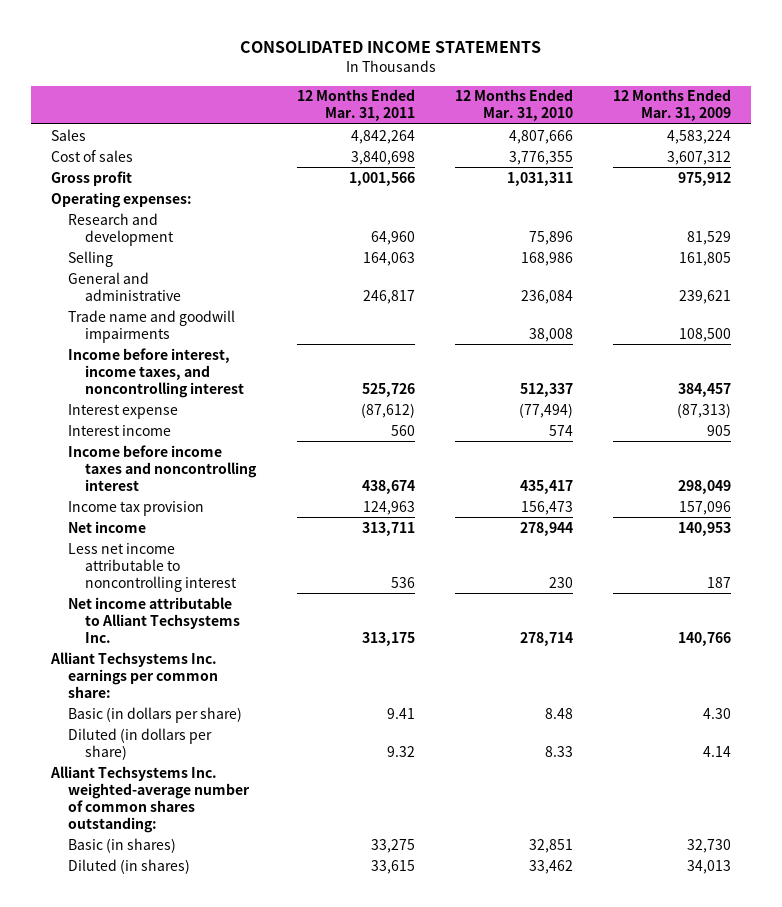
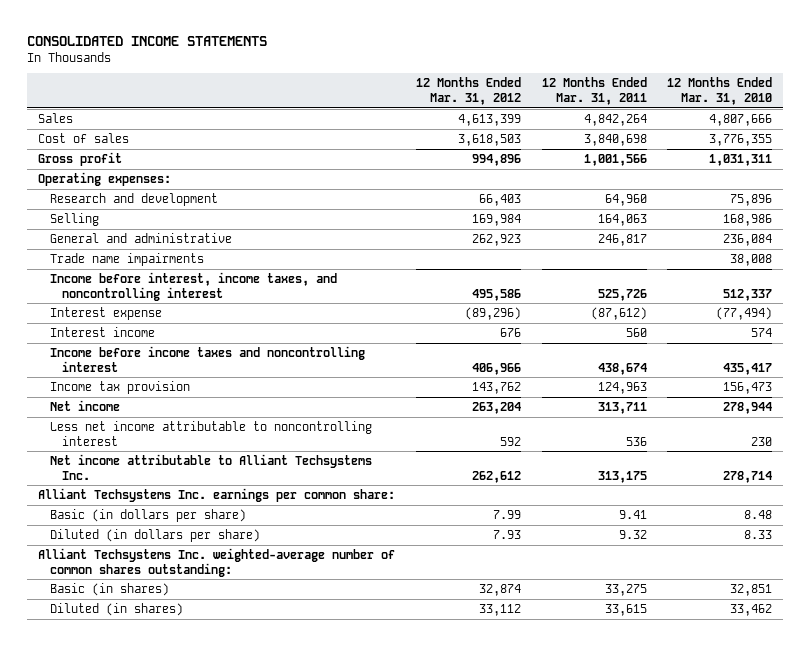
- | 12 Months Ended Mar. 31, 2011 | 12 Months Ended Mar. 31, 2010 | 12 Months Ended Mar. 31, 2009
+ | 12 Months Ended Mar. 31, 2012 | 12 Months Ended Mar. 31, 2011 | 12 Months Ended Mar. 31, 2010
- Trade name and goodwill impairments | | 38,008 | 108,500
+ Trade name impairments | | | 38,008

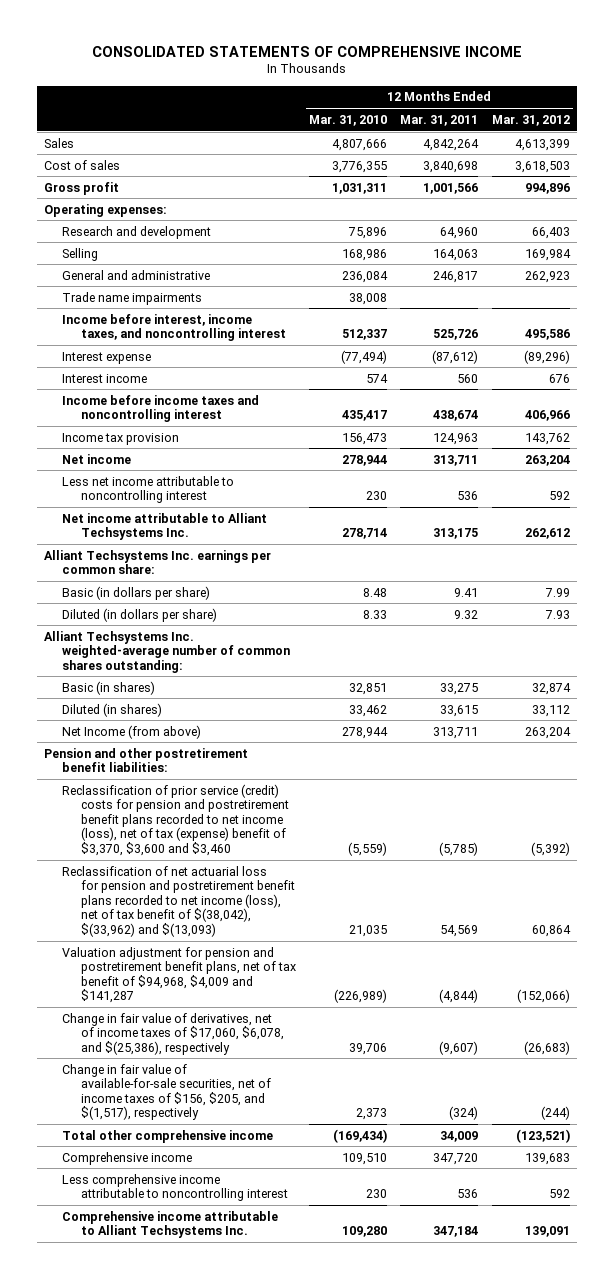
- CONSOLIDATED INCOME STATEMENTS
+ CONSOLIDATED STATEMENTS OF COMPREHENSIVE INCOME
- | 12 Months Ended Mar. 31, 2012 | 12 Months Ended Mar. 31, 2011 | 12 Months Ended Mar. 31, 2010
+ | 12 Months Ended Mar. 31, 2010 | 12 Months Ended Mar. 31, 2011 | 12 Months Ended Mar. 31, 2012
+ Net Income (from above) | 278,944 | 313,711 | 263,204
+ Pension and other postretirement benefit liabilities:
+ Reclassification of prior service (credit) costs for pension and postretirement benefit plans recorded to net income (loss), net of tax (expense) benefit of $3,370, $3,600 and $3,460 | (5,559) | (5,785) | (5,392)
+ Reclassification of net actuarial loss for pension and postretirement benefit plans recorded to net income (loss), net of tax benefit of $(38,042), $(33,962) and $(13,093) | 21,035 | 54,569 | 60,864
+ Valuation adjustment for pension and postretirement benefit plans, net of tax benefit of $94,968, $4,009 and $141,287 | (226,989) | (4,844) | (152,066)
+ Change in fair value of derivatives, net of income taxes of $17,060, $6,078, and $(25,386), respectively | 39,706 | (9,607) | (26,683)
+ Change in fair value of available-for-sale securities, net of income taxes of $156, $205, and $(1,517), respectively | 2,373 | (324) | (244)
+ Total other comprehensive income | (169,434) | 34,009 | (123,521)
+ Comprehensive income | 109,510 | 347,720 | 139,683
+ Less comprehensive income attributable to noncontrolling interest | 230 | 536 | 592
+ Comprehensive income attributable to Alliant Techsystems Inc. | 109,280 | 347,184 | 139,091

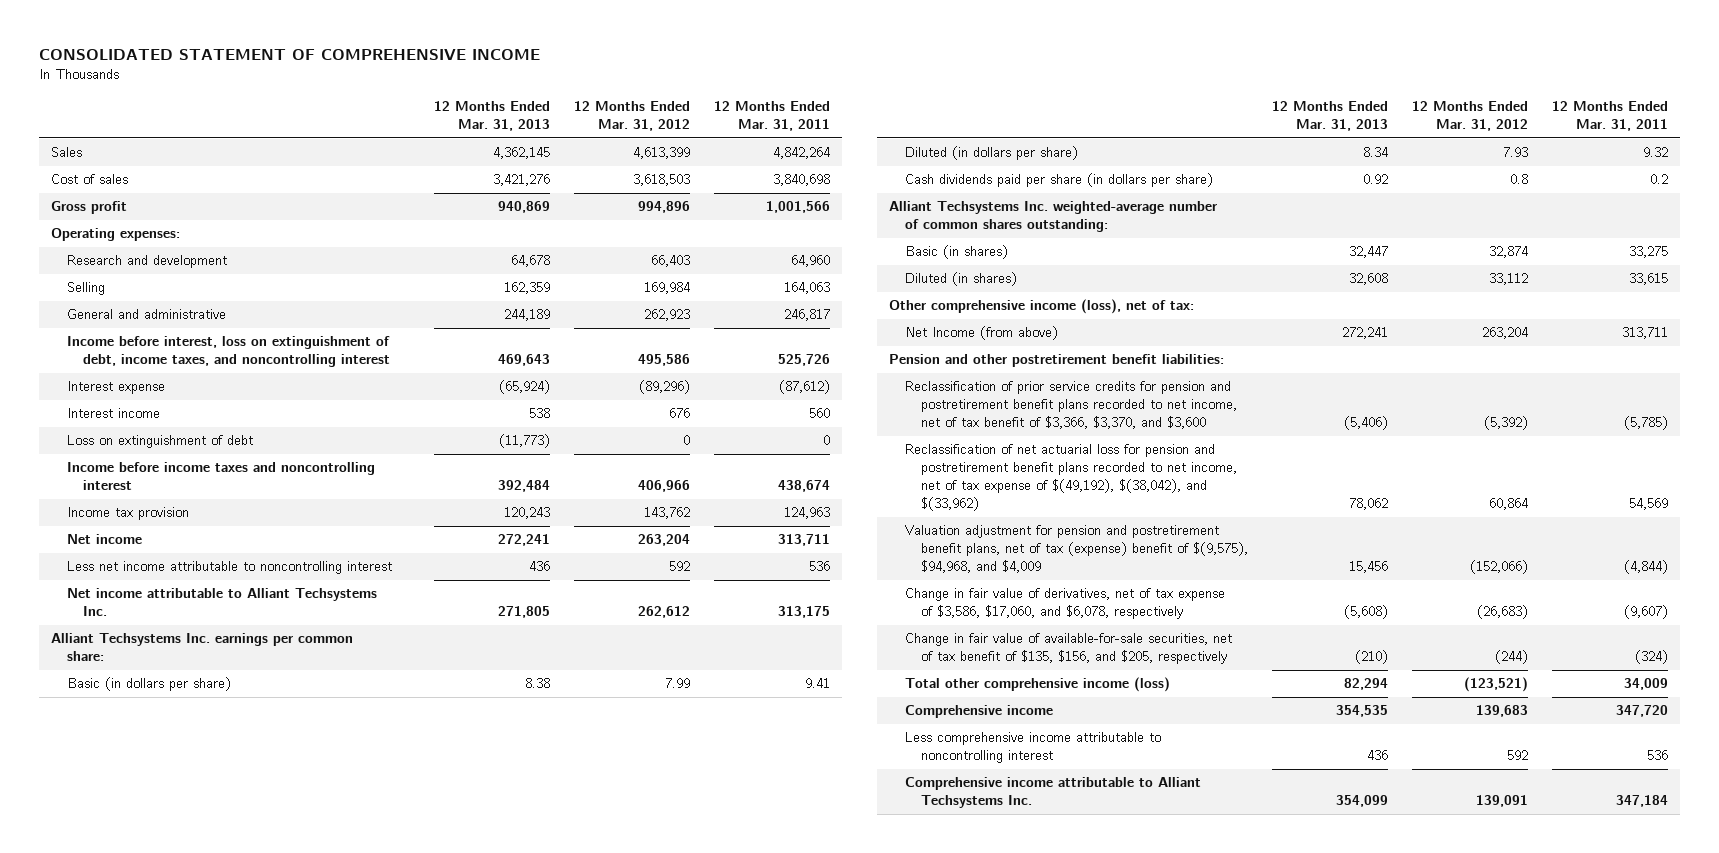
- CONSOLIDATED STATEMENTS OF COMPREHENSIVE INCOME
+ CONSOLIDATED STATEMENT OF COMPREHENSIVE INCOME
- | 12 Months Ended Mar. 31, 2010 | 12 Months Ended Mar. 31, 2011 | 12 Months Ended Mar. 31, 2012
+ | 12 Months Ended Mar. 31, 2013 | 12 Months Ended Mar. 31, 2012 | 12 Months Ended Mar. 31, 2011
- Trade name impairments | 38,008 | |
- Income before interest, income taxes, and noncontrolling interest | 512,337 | 525,726 | 495,586
+ Income before interest, loss on extinguishment of debt, income taxes, and noncontrolling interest | 469,643 | 495,586 | 525,726
+ Loss on extinguishment of debt | (11,773) | 0 | 0
+ Cash dividends paid per share (in dollars per share) | 0.92 | 0.8 | 0.2
+ Other comprehensive income (loss), net of tax:
- Reclassification of prior service (credit) costs for pension and postretirement benefit plans recorded to net income (loss), net of tax (expense) benefit of $3,370, $3,600 and $3,460 | (5,559) | (5,785) | (5,392)
- Reclassification of net actuarial loss for pension and postretirement benefit plans recorded to net income (loss), net of tax benefit of $(38,042), $(33,962) and $(13,093) | 21,035 | 54,569 | 60,864
- Valuation adjustment for pension and postretirement benefit plans, net of tax benefit of $94,968, $4,009 and $141,287 | (226,989) | (4,844) | (152,066)
- Change in fair value of derivatives, net of income taxes of $17,060, $6,078, and $(25,386), respectively | 39,706 | (9,607) | (26,683)
- Change in fair value of available-for-sale securities, net of income taxes of $156, $205, and $(1,517), respectively | 2,373 | (324) | (244)
- Total other comprehensive income | (169,434) | 34,009 | (123,521)
+ Reclassification of prior service credits for pension and postretirement benefit plans recorded to net income, net of tax benefit of $3,366, $3,370, and $3,600 | (5,406) | (5,392) | (5,785)
+ Reclassification of net actuarial loss for pension and postretirement benefit plans recorded to net income, net of tax expense of $(49,192), $(38,042), and $(33,962) | 78,062 | 60,864 | 54,569
+ Valuation adjustment for pension and postretirement benefit plans, net of tax (expense) benefit of $(9,575), $94,968, and $4,009 | 15,456 | (152,066) | (4,844)
+ Change in fair value of derivatives, net of tax expense of $3,586, $17,060, and $6,078, respectively | (5,608) | (26,683) | (9,607)
+ Change in fair value of available-for-sale securities, net of tax benefit of $135, $156, and $205, respectively | (210) | (244) | (324)
+ Total other comprehensive income (loss) | 82,294 | (123,521) | 34,009

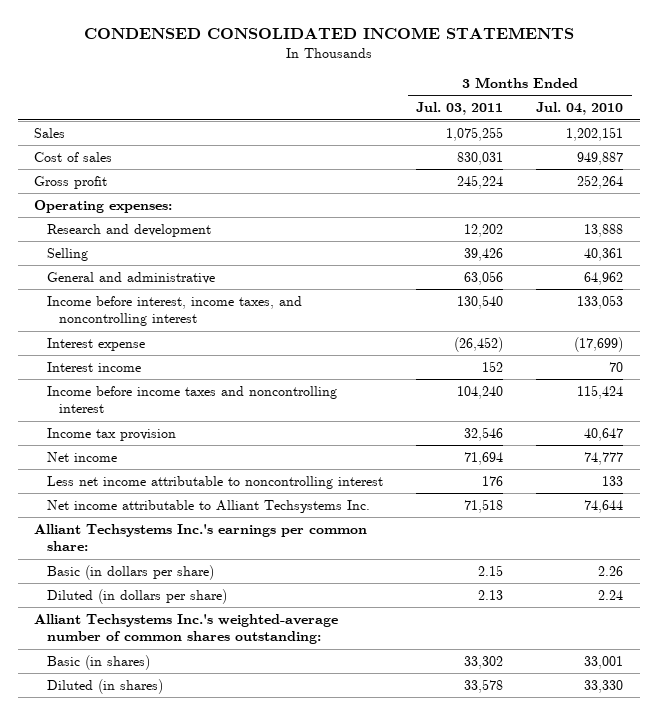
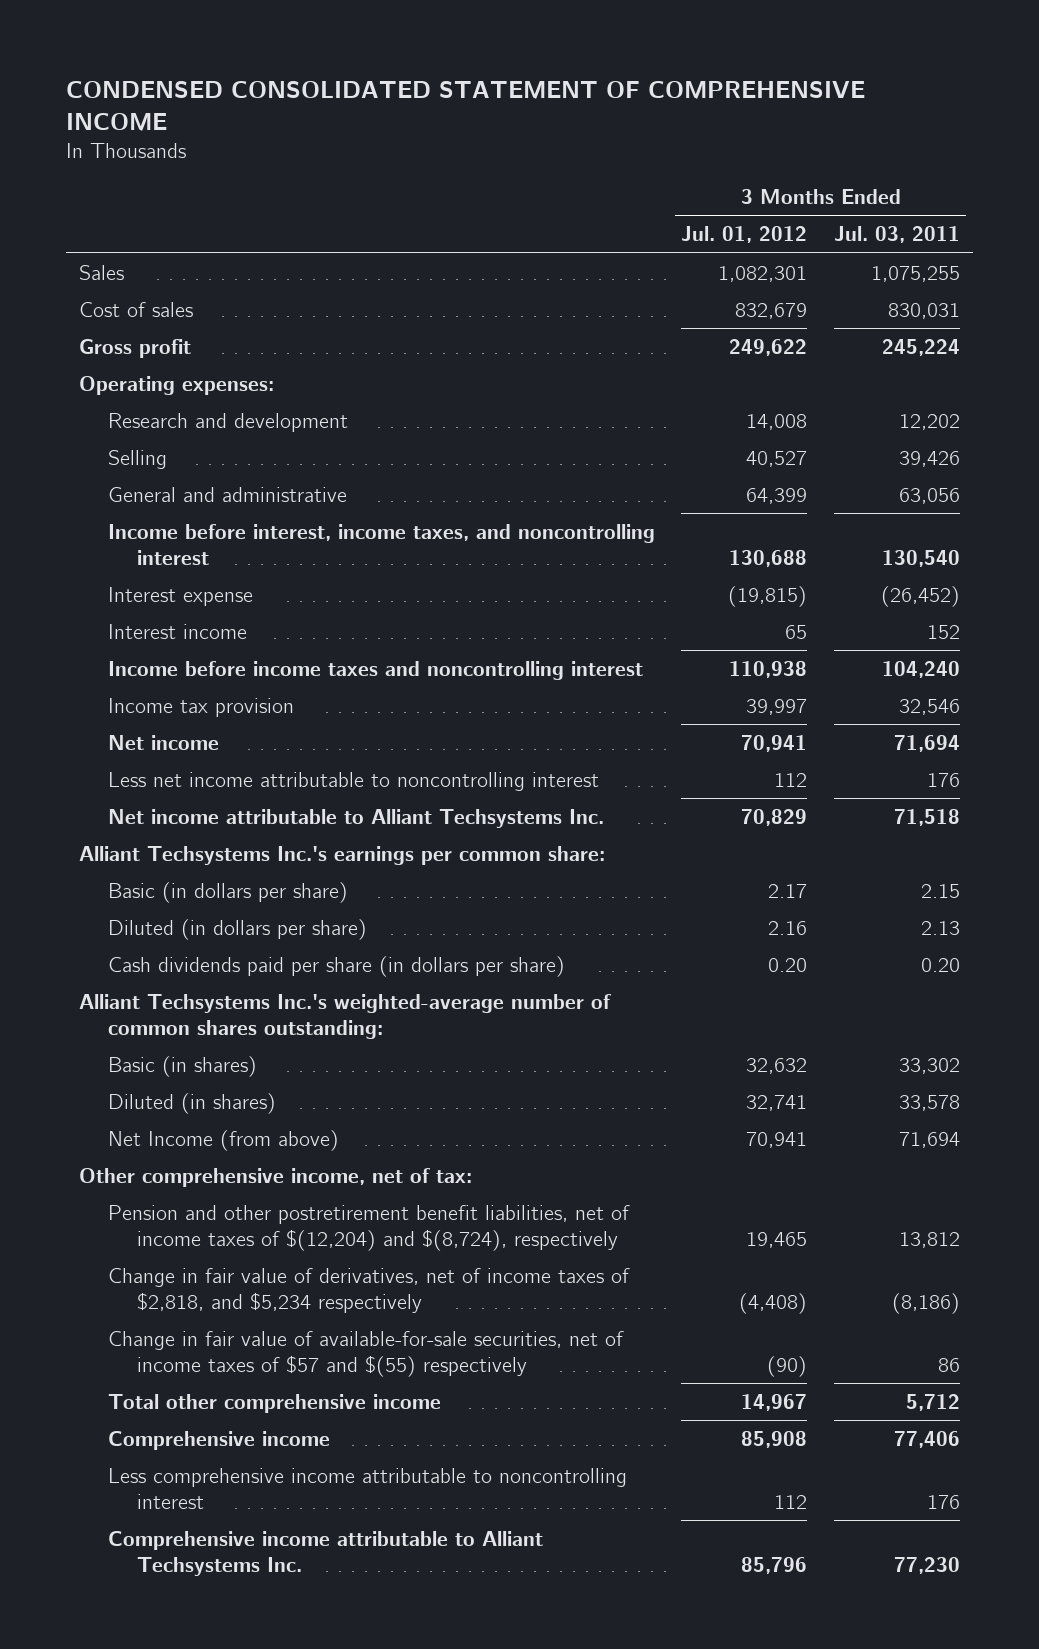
- CONDENSED CONSOLIDATED INCOME STATEMENTS
+ CONDENSED CONSOLIDATED STATEMENT OF COMPREHENSIVE INCOME
- | 3 Months Ended Jul. 03, 2011 | 3 Months Ended Jul. 04, 2010
+ | 3 Months Ended Jul. 01, 2012 | 3 Months Ended Jul. 03, 2011
+ Cash dividends paid per share (in dollars per share) | 0.20 | 0.20
+ Net Income (from above) | 70,941 | 71,694
+ Other comprehensive income, net of tax:
+ Pension and other postretirement benefit liabilities, net of income taxes of $(12,204) and $(8,724), respectively | 19,465 | 13,812
+ Change in fair value of derivatives, net of income taxes of $2,818, and $5,234 respectively | (4,408) | (8,186)
+ Change in fair value of available-for-sale securities, net of income taxes of $57 and $(55) respectively | (90) | 86
+ Total other comprehensive income | 14,967 | 5,712
+ Comprehensive income | 85,908 | 77,406
+ Less comprehensive income attributable to noncontrolling interest | 112 | 176
+ Comprehensive income attributable to Alliant Techsystems Inc. | 85,796 | 77,230

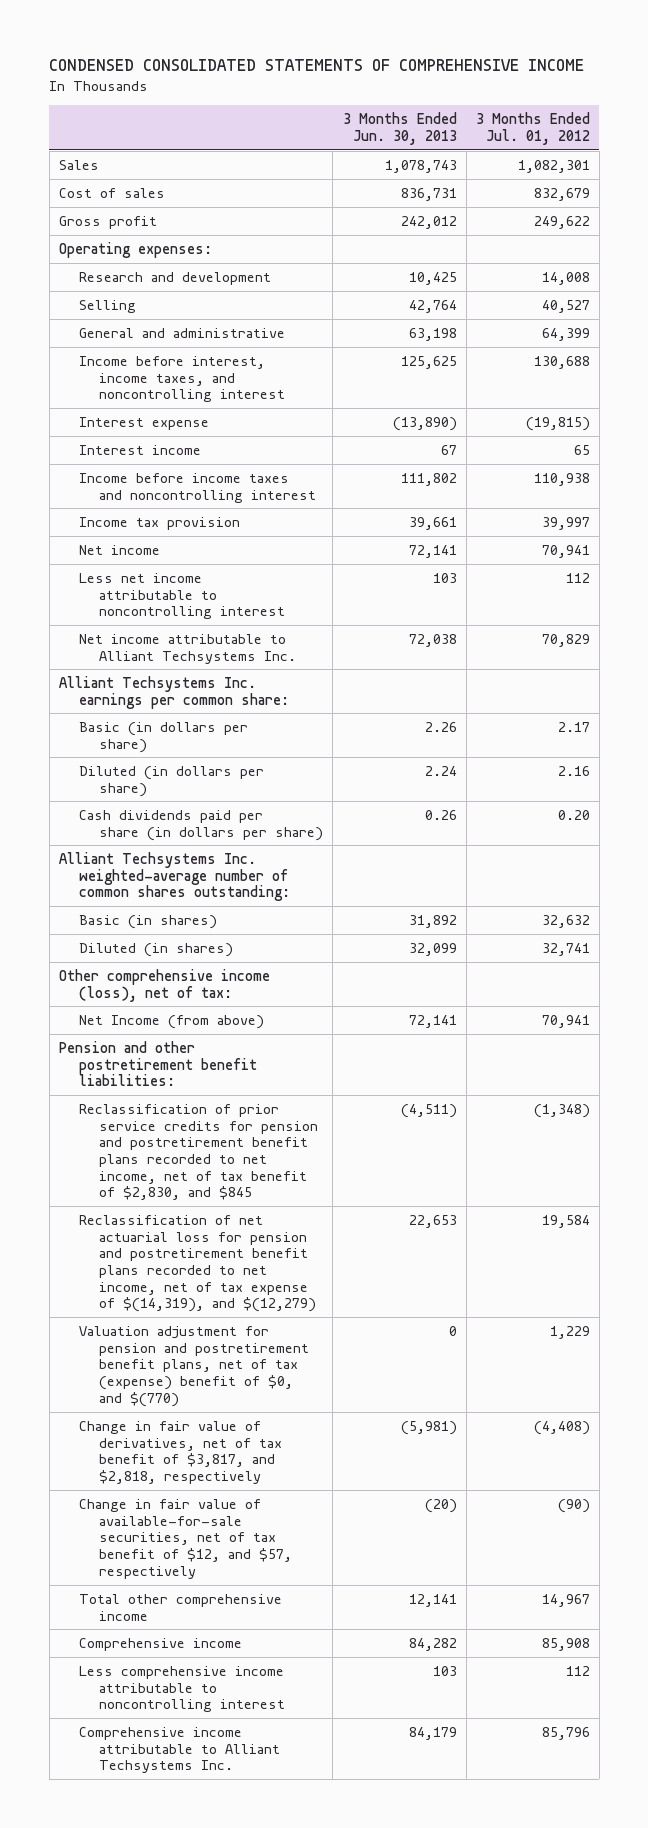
- CONDENSED CONSOLIDATED STATEMENT OF COMPREHENSIVE INCOME
+ CONDENSED CONSOLIDATED STATEMENTS OF COMPREHENSIVE INCOME
- | 3 Months Ended Jul. 01, 2012 | 3 Months Ended Jul. 03, 2011
+ | 3 Months Ended Jun. 30, 2013 | 3 Months Ended Jul. 01, 2012
- Alliant Techsystems Inc.'s earnings per common share:
+ Alliant Techsystems Inc. earnings per common share:
- Alliant Techsystems Inc.'s weighted-average number of common shares outstanding:
+ Alliant Techsystems Inc. weighted-average number of common shares outstanding:
+ Other comprehensive income (loss), net of tax:
- Other comprehensive income, net of tax:
- Pension and other postretirement benefit liabilities, net of income taxes of $(12,204) and $(8,724), respectively | 19,465 | 13,812
- Change in fair value of derivatives, net of income taxes of $2,818, and $5,234 respectively | (4,408) | (8,186)
- Change in fair value of available-for-sale securities, net of income taxes of $57 and $(55) respectively | (90) | 86
+ Pension and other postretirement benefit liabilities:
+ Reclassification of prior service credits for pension and postretirement benefit plans recorded to net income, net of tax benefit of $2,830, and $845 | (4,511) | (1,348)
+ Reclassification of net actuarial loss for pension and postretirement benefit plans recorded to net income, net of tax expense of $(14,319), and $(12,279) | 22,653 | 19,584
+ Valuation adjustment for pension and postretirement benefit plans, net of tax (expense) benefit of $0, and $(770) | 0 | 1,229
+ Change in fair value of derivatives, net of tax benefit of $3,817, and $2,818, respectively | (5,981) | (4,408)
+ Change in fair value of available-for-sale securities, net of tax benefit of $12, and $57, respectively | (20) | (90)

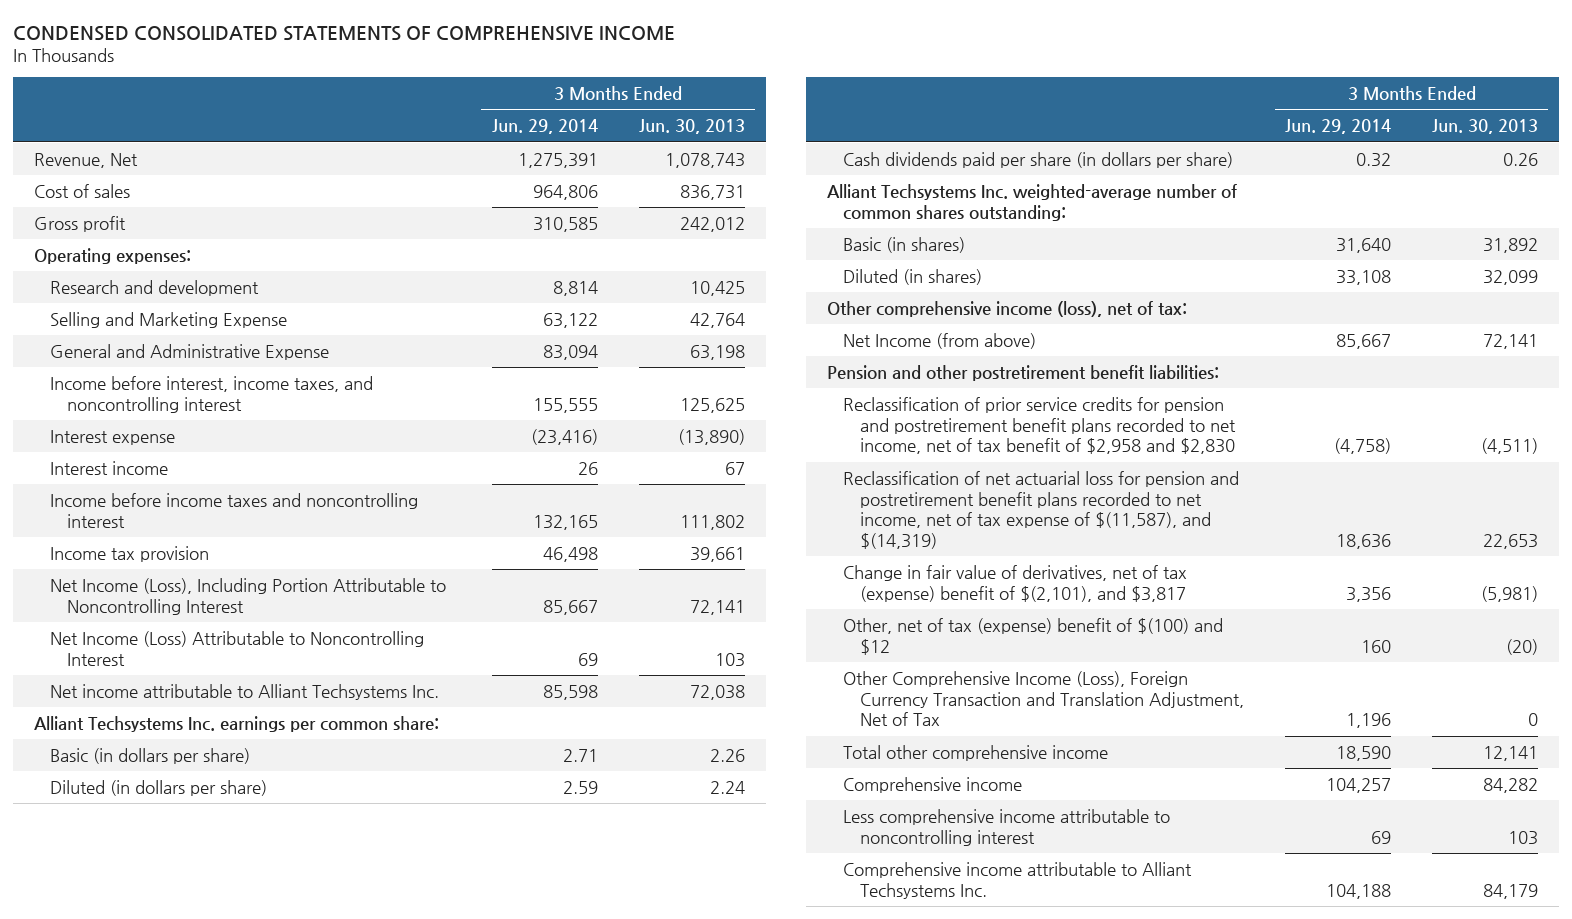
- | 3 Months Ended Jun. 30, 2013 | 3 Months Ended Jul. 01, 2012
+ | 3 Months Ended Jun. 29, 2014 | 3 Months Ended Jun. 30, 2013
- Sales | 1,078,743 | 1,082,301
+ Revenue, Net | 1,275,391 | 1,078,743
- Selling | 42,764 | 40,527
- General and administrative | 63,198 | 64,399
+ Selling and Marketing Expense | 63,122 | 42,764
+ General and Administrative Expense | 83,094 | 63,198
- Net income | 72,141 | 70,941
- Less net income attributable to noncontrolling interest | 103 | 112
+ Net Income (Loss), Including Portion Attributable to Noncontrolling Interest | 85,667 | 72,141
+ Net Income (Loss) Attributable to Noncontrolling Interest | 69 | 103
- Reclassification of prior service credits for pension and postretirement benefit plans recorded to net income, net of tax benefit of $2,830, and $845 | (4,511) | (1,348)
- Reclassification of net actuarial loss for pension and postretirement benefit plans recorded to net income, net of tax expense of $(14,319), and $(12,279) | 22,653 | 19,584
- Valuation adjustment for pension and postretirement benefit plans, net of tax (expense) benefit of $0, and $(770) | 0 | 1,229
- Change in fair value of derivatives, net of tax benefit of $3,817, and $2,818, respectively | (5,981) | (4,408)
- Change in fair value of available-for-sale securities, net of tax benefit of $12, and $57, respectively | (20) | (90)
+ Reclassification of prior service credits for pension and postretirement benefit plans recorded to net income, net of tax benefit of $2,958 and $2,830 | (4,758) | (4,511)
+ Reclassification of net actuarial loss for pension and postretirement benefit plans recorded to net income, net of tax expense of $(11,587), and $(14,319) | 18,636 | 22,653
+ Change in fair value of derivatives, net of tax (expense) benefit of $(2,101), and $3,817 | 3,356 | (5,981)
+ Other, net of tax (expense) benefit of $(100) and $12 | 160 | (20)
+ Other Comprehensive Income (Loss), Foreign Currency Transaction and Translation Adjustment, Net of Tax | 1,196 | 0

